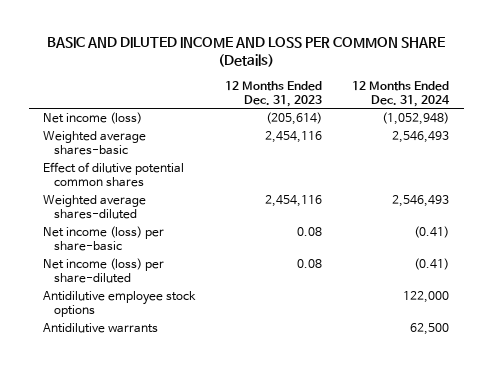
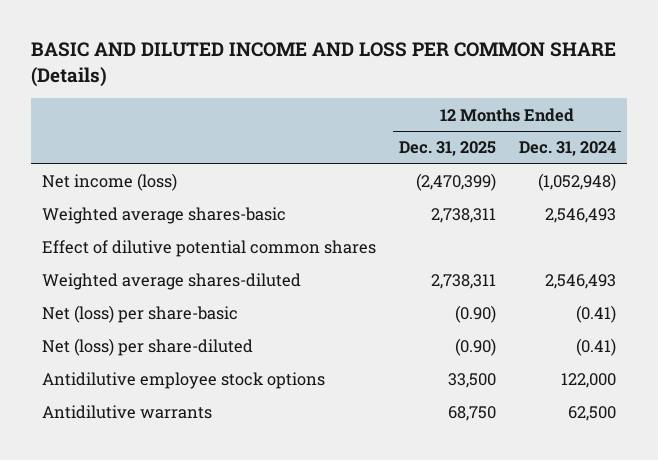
- | 12 Months Ended Dec. 31, 2023 | 12 Months Ended Dec. 31, 2024
+ | 12 Months Ended Dec. 31, 2025 | 12 Months Ended Dec. 31, 2024
- Net income (loss) per share-basic | 0.08 | (0.41)
- Net income (loss) per share-diluted | 0.08 | (0.41)
+ Net (loss) per share-basic | (0.90) | (0.41)
+ Net (loss) per share-diluted | (0.90) | (0.41)

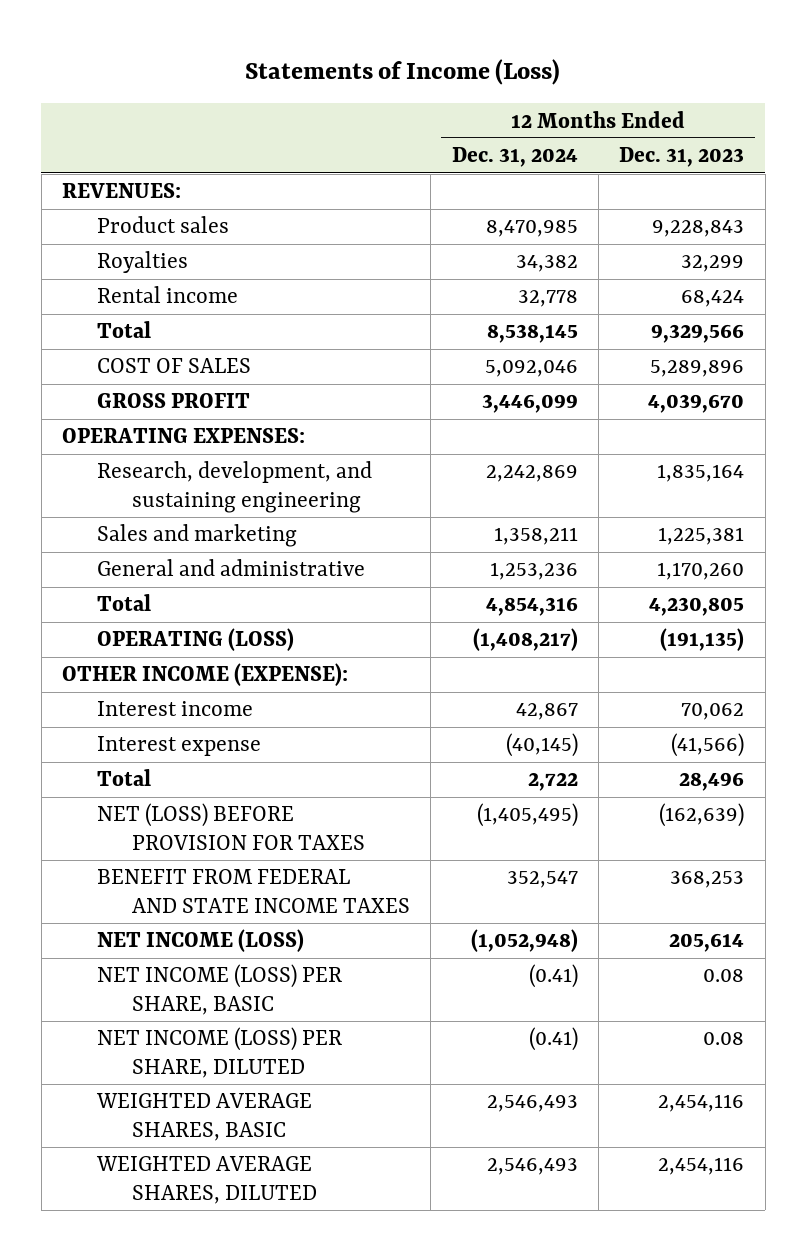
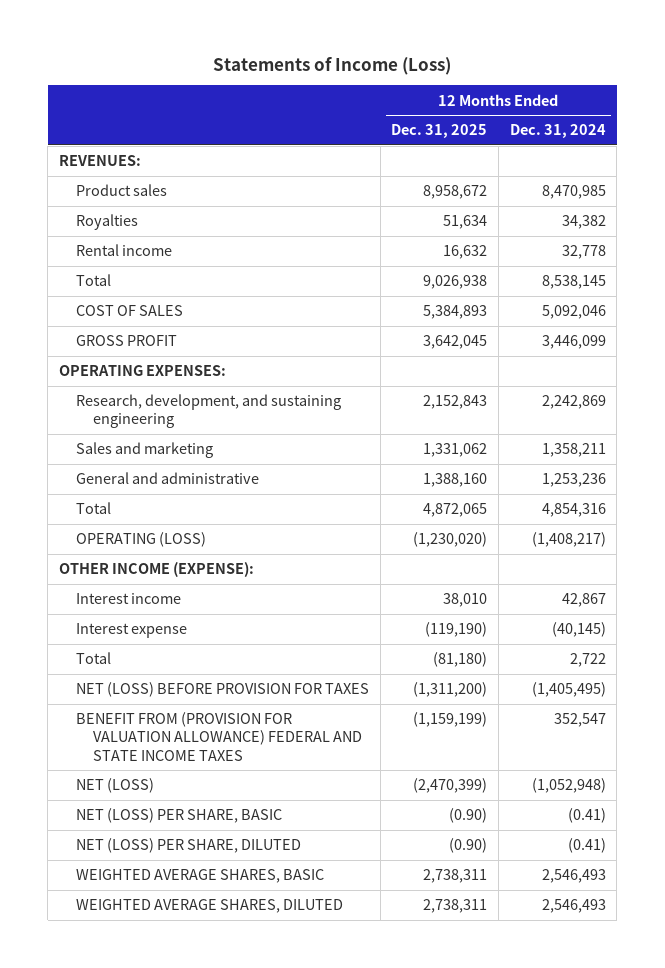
- | 12 Months Ended Dec. 31, 2024 | 12 Months Ended Dec. 31, 2023
+ | 12 Months Ended Dec. 31, 2025 | 12 Months Ended Dec. 31, 2024
- BENEFIT FROM FEDERAL AND STATE INCOME TAXES | 352,547 | 368,253
- NET INCOME (LOSS) | (1,052,948) | 205,614
- NET INCOME (LOSS) PER SHARE, BASIC | (0.41) | 0.08
- NET INCOME (LOSS) PER SHARE, DILUTED | (0.41) | 0.08
+ BENEFIT FROM (PROVISION FOR VALUATION ALLOWANCE) FEDERAL AND STATE INCOME TAXES | (1,159,199) | 352,547
+ NET (LOSS) | (2,470,399) | (1,052,948)
+ NET (LOSS) PER SHARE, BASIC | (0.90) | (0.41)
+ NET (LOSS) PER SHARE, DILUTED | (0.90) | (0.41)

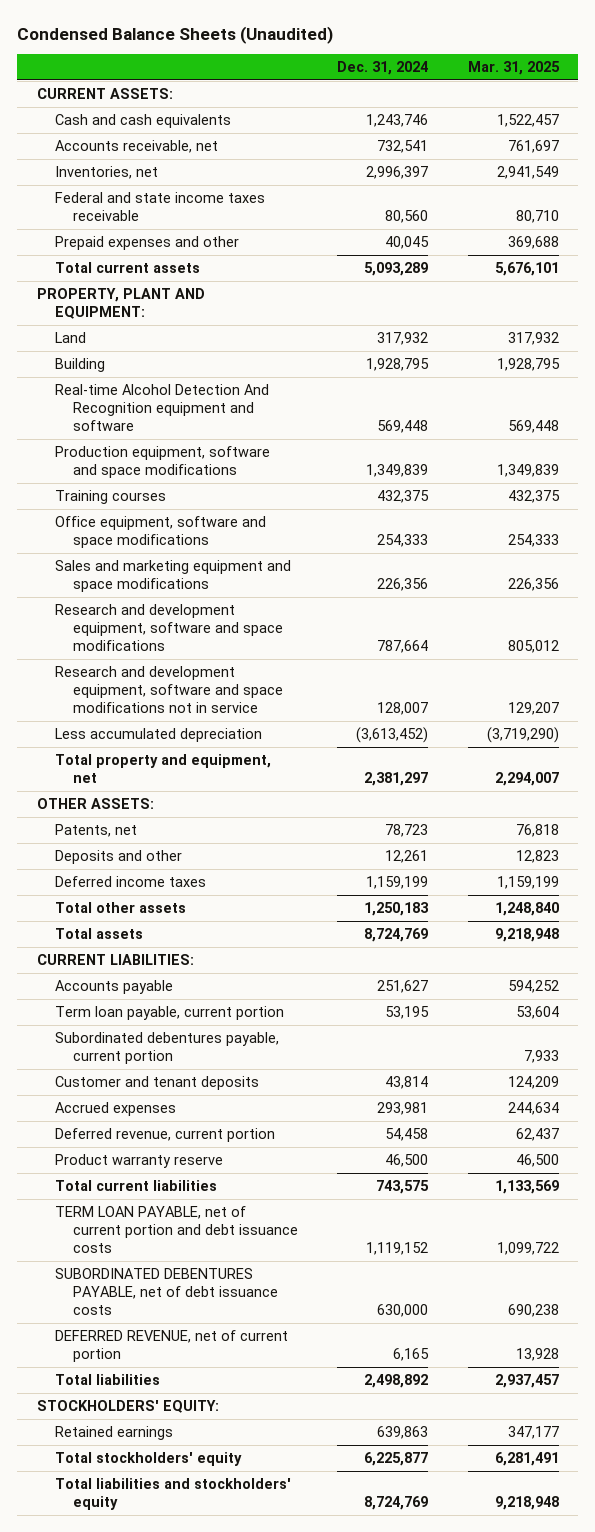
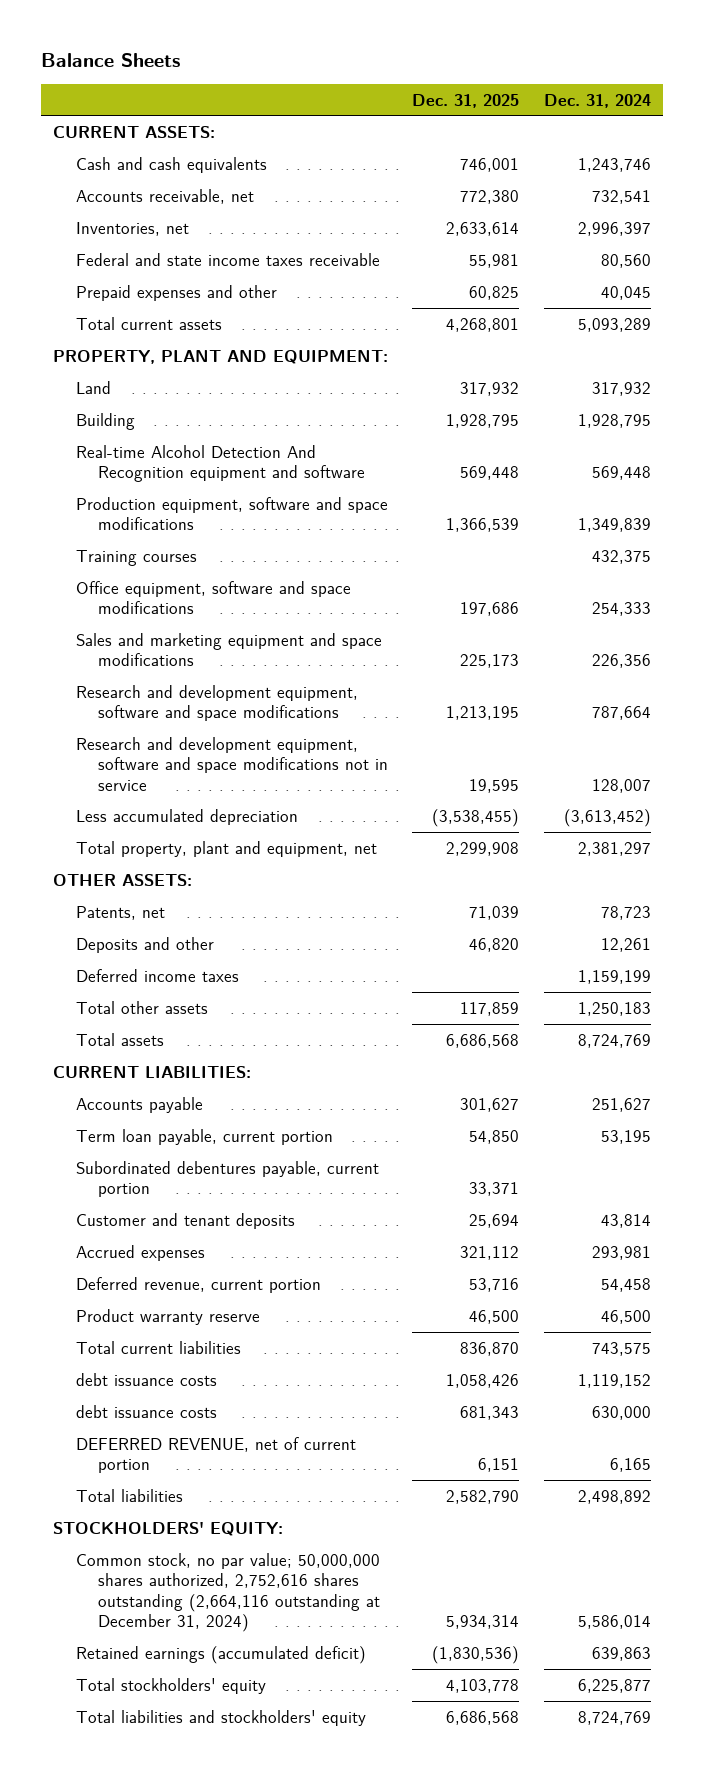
- Condensed Balance Sheets (Unaudited)
+ Balance Sheets
- | Dec. 31, 2024 | Mar. 31, 2025
+ | Dec. 31, 2025 | Dec. 31, 2024
- Total property and equipment, net | 2,381,297 | 2,294,007
+ Total property, plant and equipment, net | 2,299,908 | 2,381,297
- TERM LOAN PAYABLE, net of current portion and debt issuance costs | 1,119,152 | 1,099,722
- SUBORDINATED DEBENTURES PAYABLE, net of debt issuance costs | 630,000 | 690,238
+ debt issuance costs | 1,058,426 | 1,119,152
+ debt issuance costs | 681,343 | 630,000
- Retained earnings | 639,863 | 347,177
+ Common stock, no par value; 50,000,000 shares authorized, 2,752,616 shares outstanding (2,664,116 outstanding at December 31, 2024) | 5,934,314 | 5,586,014
+ Retained earnings (accumulated deficit) | (1,830,536) | 639,863

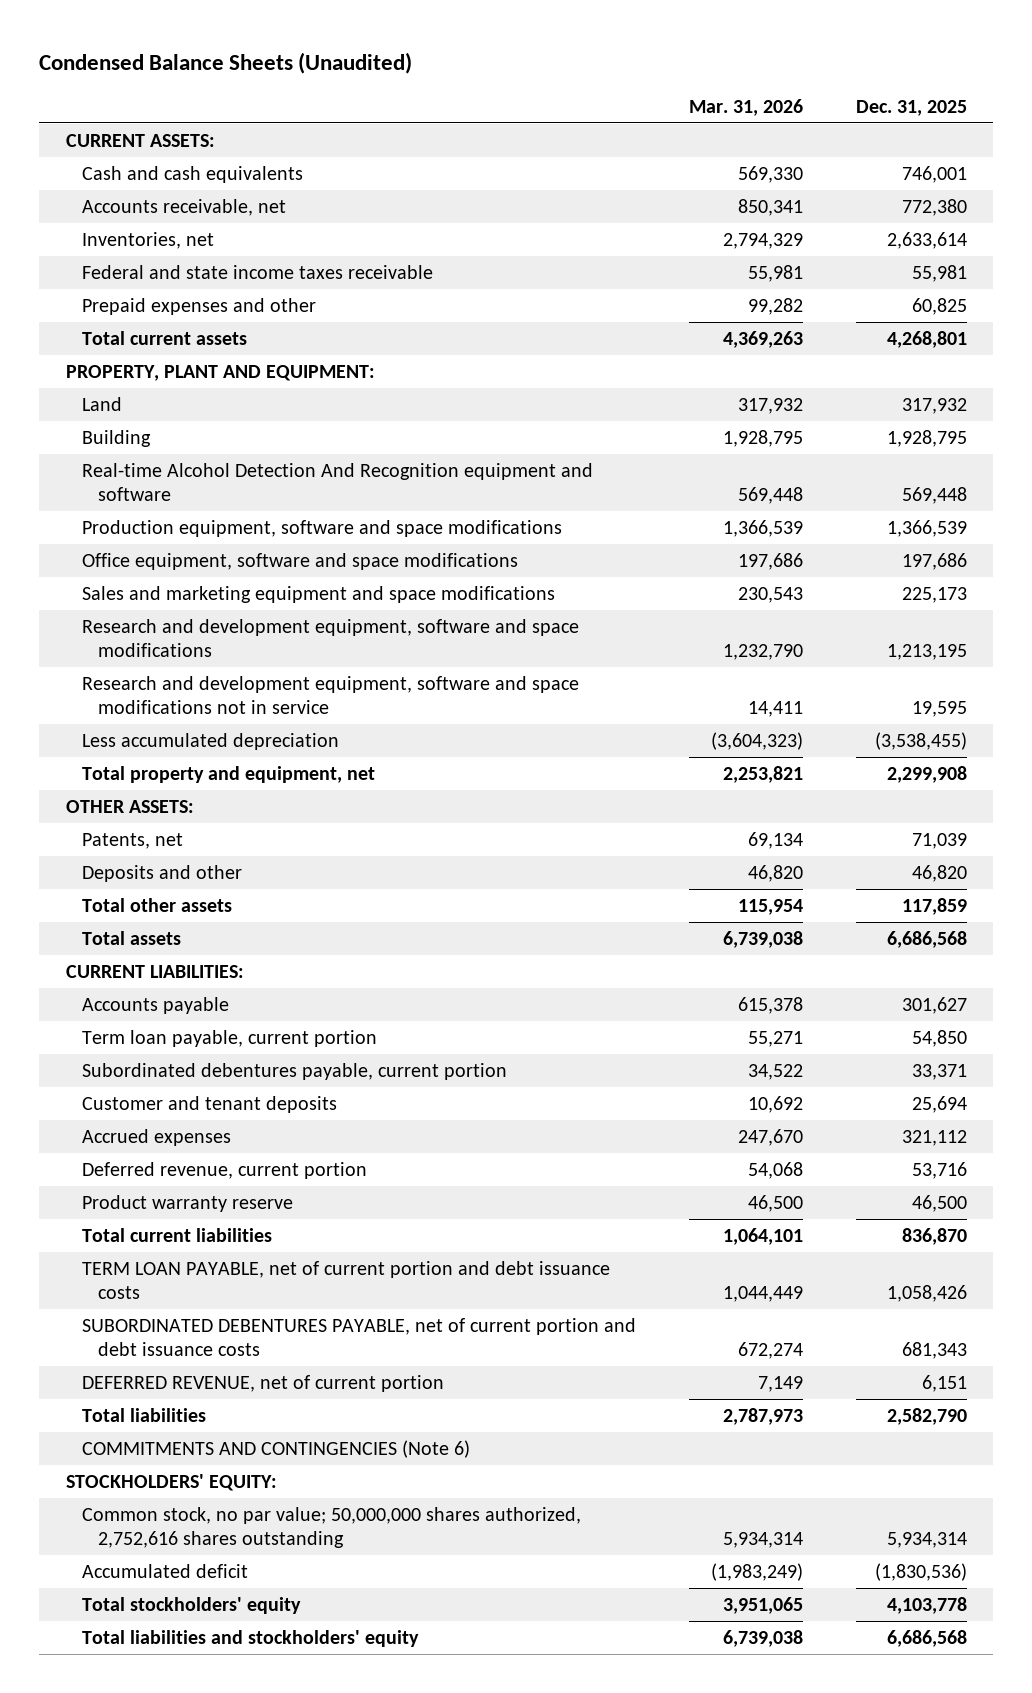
- Balance Sheets
+ Condensed Balance Sheets (Unaudited)
- | Dec. 31, 2025 | Dec. 31, 2024
+ | Mar. 31, 2026 | Dec. 31, 2025
- Training courses | | 432,375
- Total property, plant and equipment, net | 2,299,908 | 2,381,297
+ Total property and equipment, net | 2,253,821 | 2,299,908
- Deferred income taxes | | 1,159,199
- debt issuance costs | 1,058,426 | 1,119,152
- debt issuance costs | 681,343 | 630,000
+ TERM LOAN PAYABLE, net of current portion and debt issuance costs | 1,044,449 | 1,058,426
+ SUBORDINATED DEBENTURES PAYABLE, net of current portion and debt issuance costs | 672,274 | 681,343
+ COMMITMENTS AND CONTINGENCIES (Note 6)
- Common stock, no par value; 50,000,000 shares authorized, 2,752,616 shares outstanding (2,664,116 outstanding at December 31, 2024) | 5,934,314 | 5,586,014
- Retained earnings (accumulated deficit) | (1,830,536) | 639,863
+ Common stock, no par value; 50,000,000 shares authorized, 2,752,616 shares outstanding | 5,934,314 | 5,934,314
+ Accumulated deficit | (1,983,249) | (1,830,536)

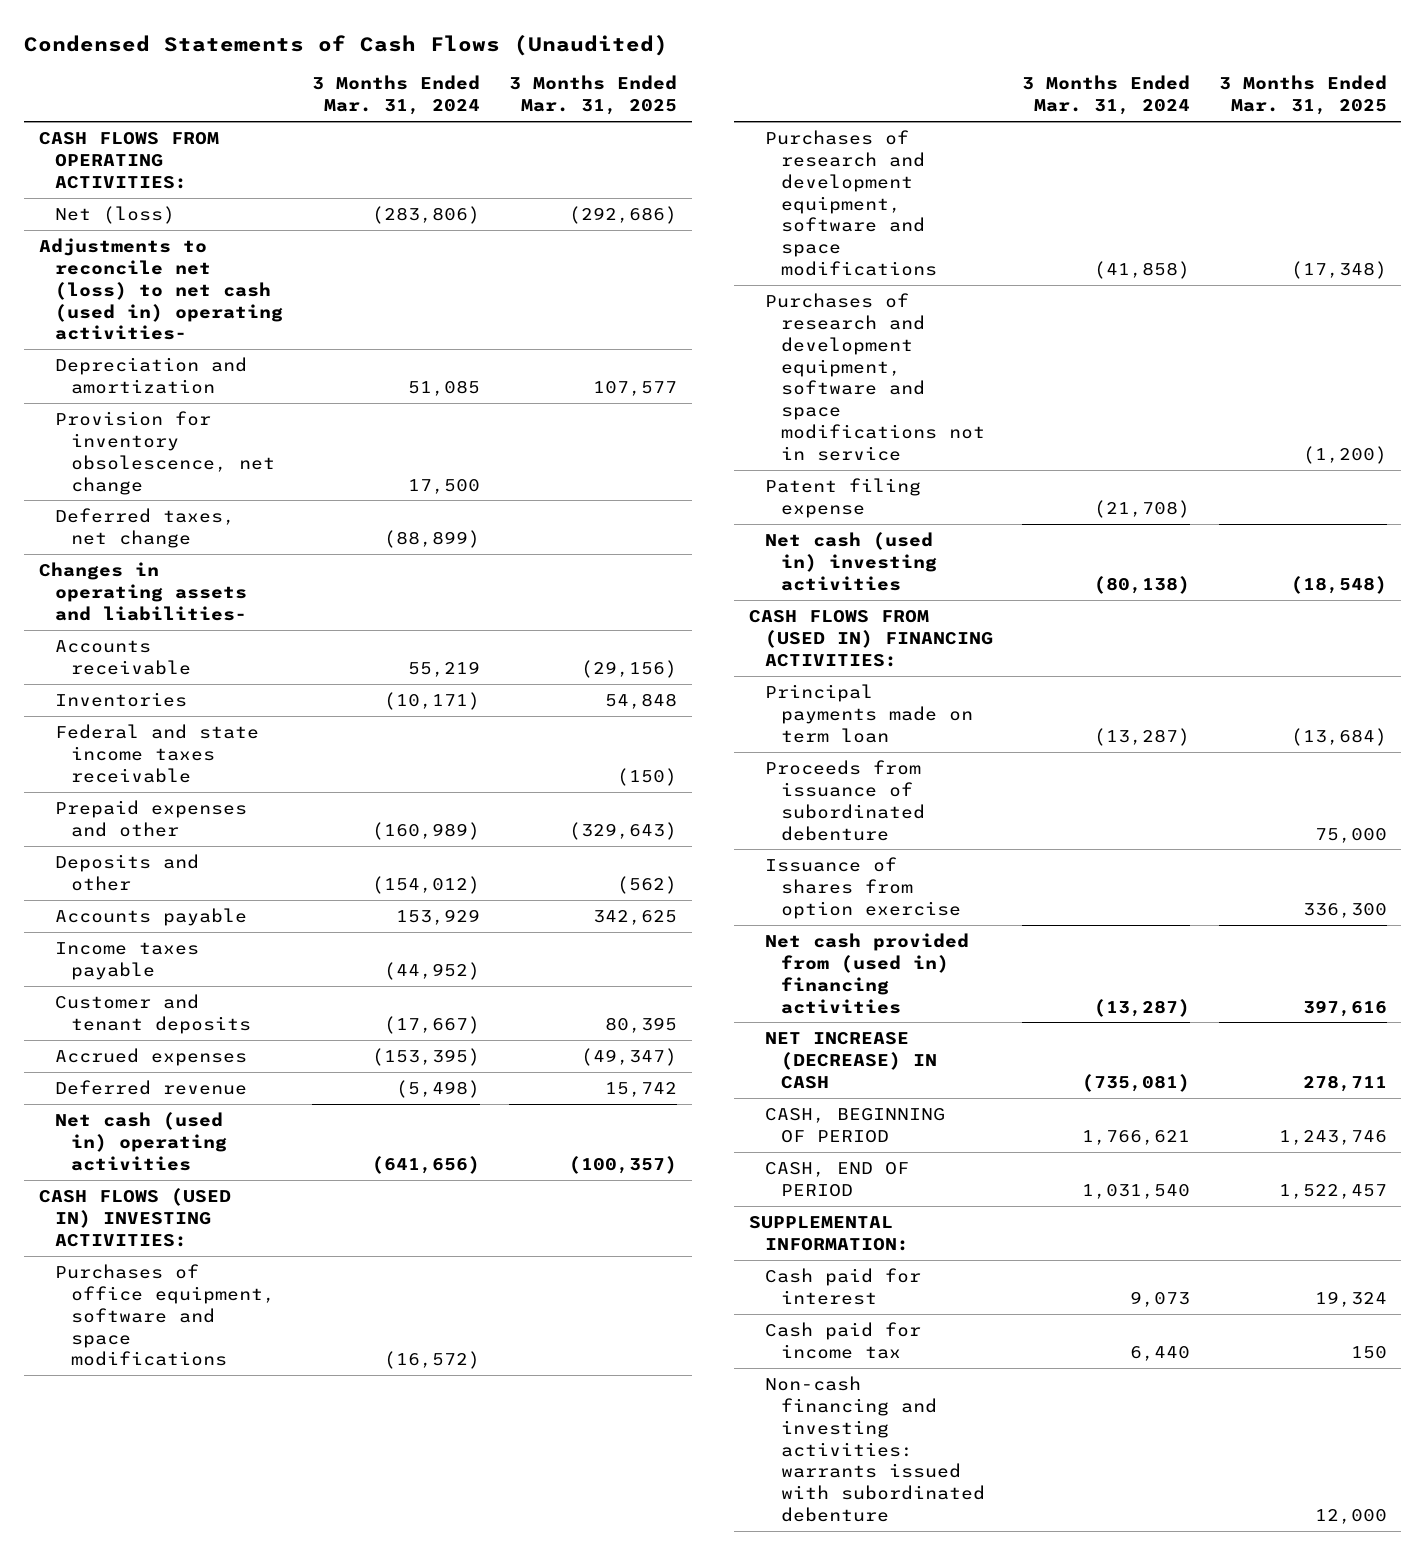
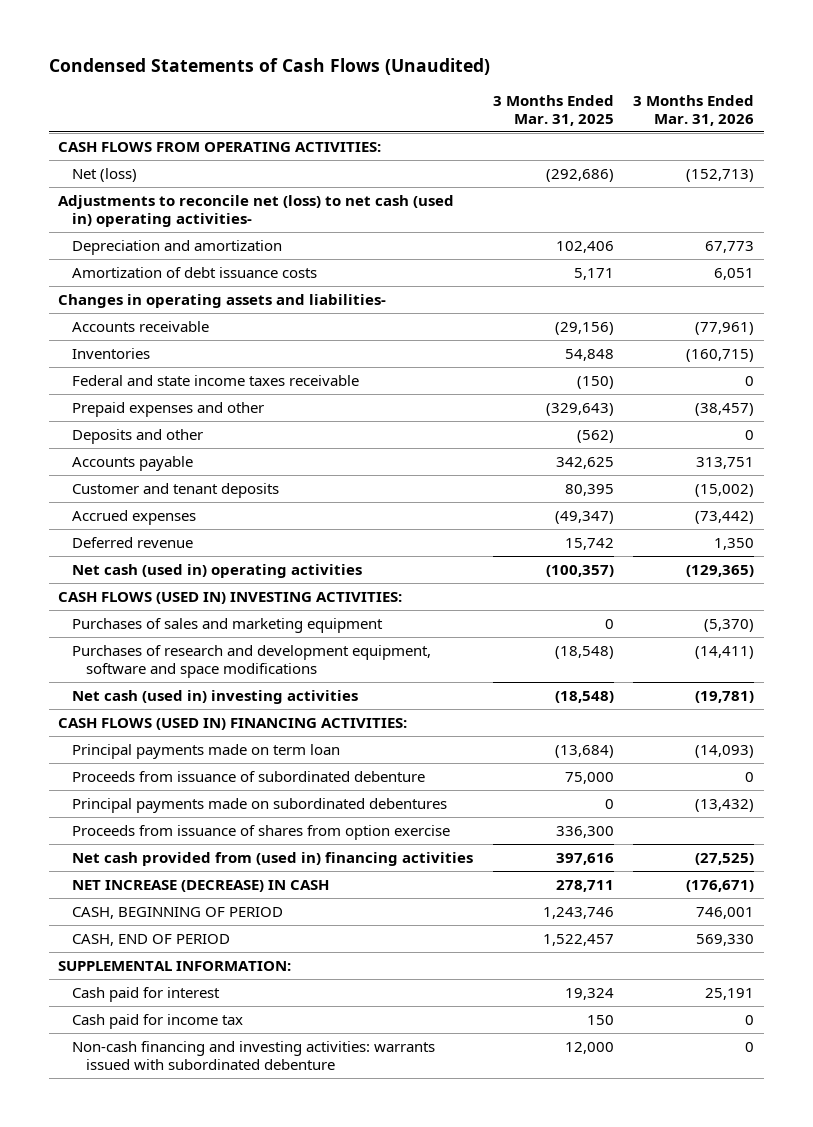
- | 3 Months Ended Mar. 31, 2024 | 3 Months Ended Mar. 31, 2025
+ | 3 Months Ended Mar. 31, 2025 | 3 Months Ended Mar. 31, 2026
- Depreciation and amortization | 51,085 | 107,577
- Provision for inventory obsolescence, net change | 17,500 |
- Deferred taxes, net change | (88,899) |
+ Depreciation and amortization | 102,406 | 67,773
+ Amortization of debt issuance costs | 5,171 | 6,051
- Income taxes payable | (44,952) |
- Purchases of office equipment, software and space modifications | (16,572) |
- Purchases of research and development equipment, software and space modifications | (41,858) | (17,348)
- Purchases of research and development equipment, software and space modifications not in service | | (1,200)
- Patent filing expense | (21,708) |
+ Purchases of sales and marketing equipment | 0 | (5,370)
+ Purchases of research and development equipment, software and space modifications | (18,548) | (14,411)
- CASH FLOWS FROM (USED IN) FINANCING ACTIVITIES:
+ CASH FLOWS (USED IN) FINANCING ACTIVITIES:
- Issuance of shares from option exercise | | 336,300
+ Principal payments made on subordinated debentures | 0 | (13,432)
+ Proceeds from issuance of shares from option exercise | 336,300 |

